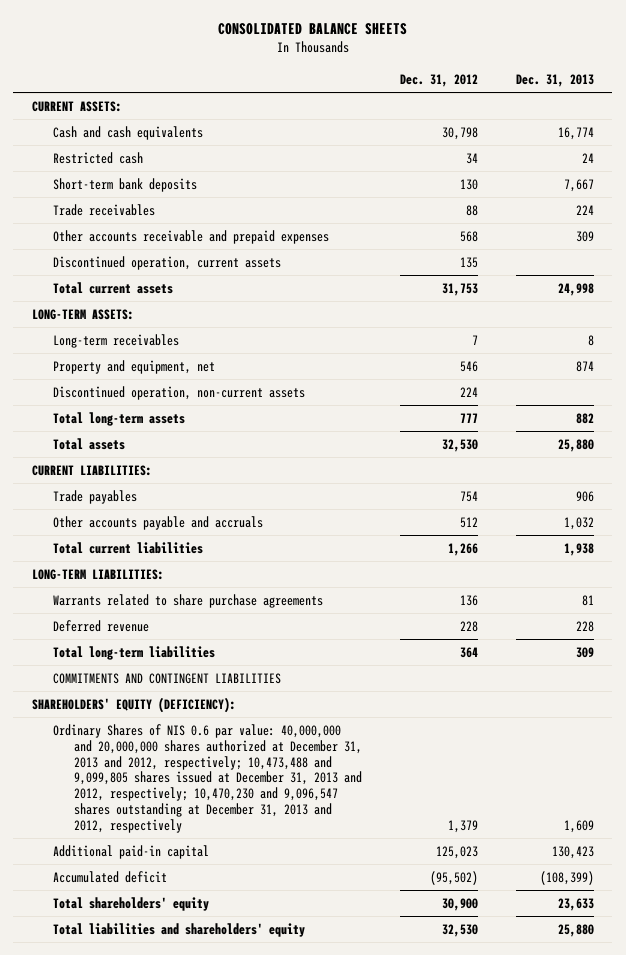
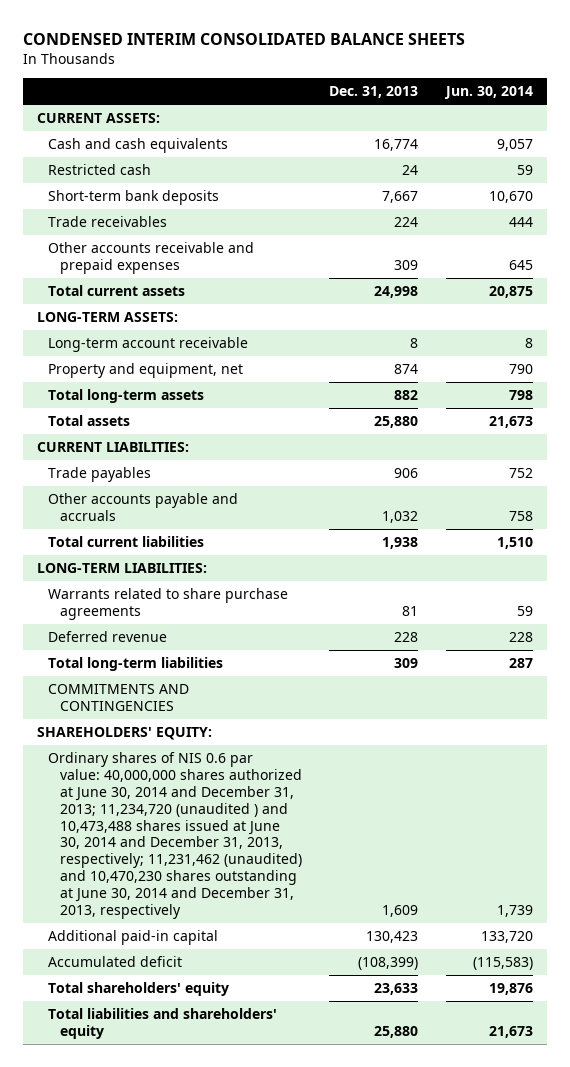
- CONSOLIDATED BALANCE SHEETS
+ CONDENSED INTERIM CONSOLIDATED BALANCE SHEETS
- | Dec. 31, 2012 | Dec. 31, 2013
+ | Dec. 31, 2013 | Jun. 30, 2014
- Discontinued operation, current assets | 135 |
- Long-term receivables | 7 | 8
+ Long-term account receivable | 8 | 8
- Discontinued operation, non-current assets | 224 |
- COMMITMENTS AND CONTINGENT LIABILITIES
- SHAREHOLDERS' EQUITY (DEFICIENCY):
- Ordinary Shares of NIS 0.6 par value: 40,000,000 and 20,000,000 shares authorized at December 31, 2013 and 2012, respectively; 10,473,488 and 9,099,805 shares issued at December 31, 2013 and 2012, respectively; 10,470,230 and 9,096,547 shares outstanding at December 31, 2013 and 2012, respectively | 1,379 | 1,609
+ COMMITMENTS AND CONTINGENCIES
+ SHAREHOLDERS' EQUITY:
+ Ordinary shares of NIS 0.6 par value: 40,000,000 shares authorized at June 30, 2014 and December 31, 2013; 11,234,720 (unaudited ) and 10,473,488 shares issued at June 30, 2014 and December 31, 2013, respectively; 11,231,462 (unaudited) and 10,470,230 shares outstanding at June 30, 2014 and December 31, 2013, respectively | 1,609 | 1,739

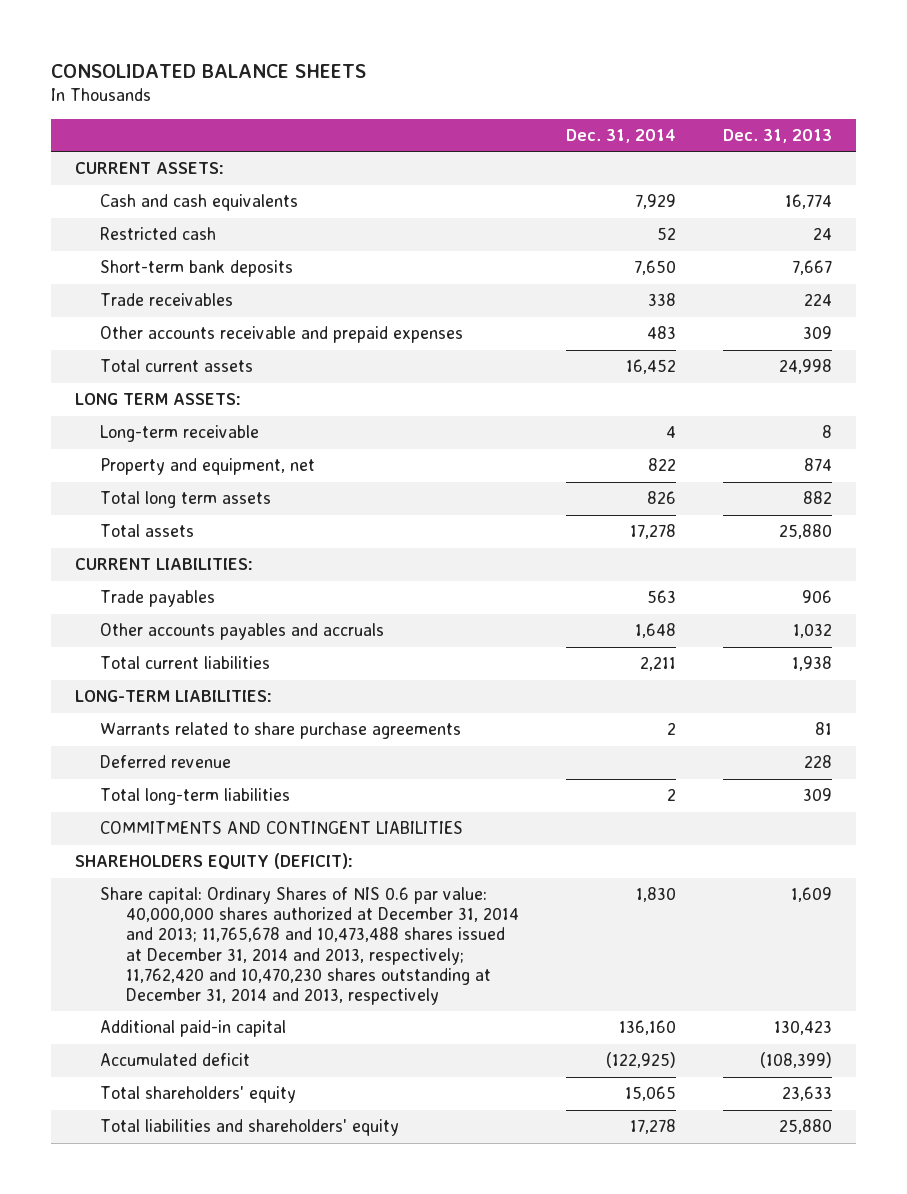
- CONDENSED INTERIM CONSOLIDATED BALANCE SHEETS
+ CONSOLIDATED BALANCE SHEETS
- | Dec. 31, 2013 | Jun. 30, 2014
+ | Dec. 31, 2014 | Dec. 31, 2013
- LONG-TERM ASSETS:
- Long-term account receivable | 8 | 8
+ LONG TERM ASSETS:
+ Long-term receivable | 4 | 8
- Total long-term assets | 882 | 798
+ Total long term assets | 826 | 882
- Other accounts payable and accruals | 1,032 | 758
+ Other accounts payables and accruals | 1,648 | 1,032
- COMMITMENTS AND CONTINGENCIES
- SHAREHOLDERS' EQUITY:
- Ordinary shares of NIS 0.6 par value: 40,000,000 shares authorized at June 30, 2014 and December 31, 2013; 11,234,720 (unaudited ) and 10,473,488 shares issued at June 30, 2014 and December 31, 2013, respectively; 11,231,462 (unaudited) and 10,470,230 shares outstanding at June 30, 2014 and December 31, 2013, respectively | 1,609 | 1,739
+ COMMITMENTS AND CONTINGENT LIABILITIES
+ SHAREHOLDERS EQUITY (DEFICIT):
+ Share capital: Ordinary Shares of NIS 0.6 par value: 40,000,000 shares authorized at December 31, 2014 and 2013; 11,765,678 and 10,473,488 shares issued at December 31, 2014 and 2013, respectively; 11,762,420 and 10,470,230 shares outstanding at December 31, 2014 and 2013, respectively | 1,830 | 1,609

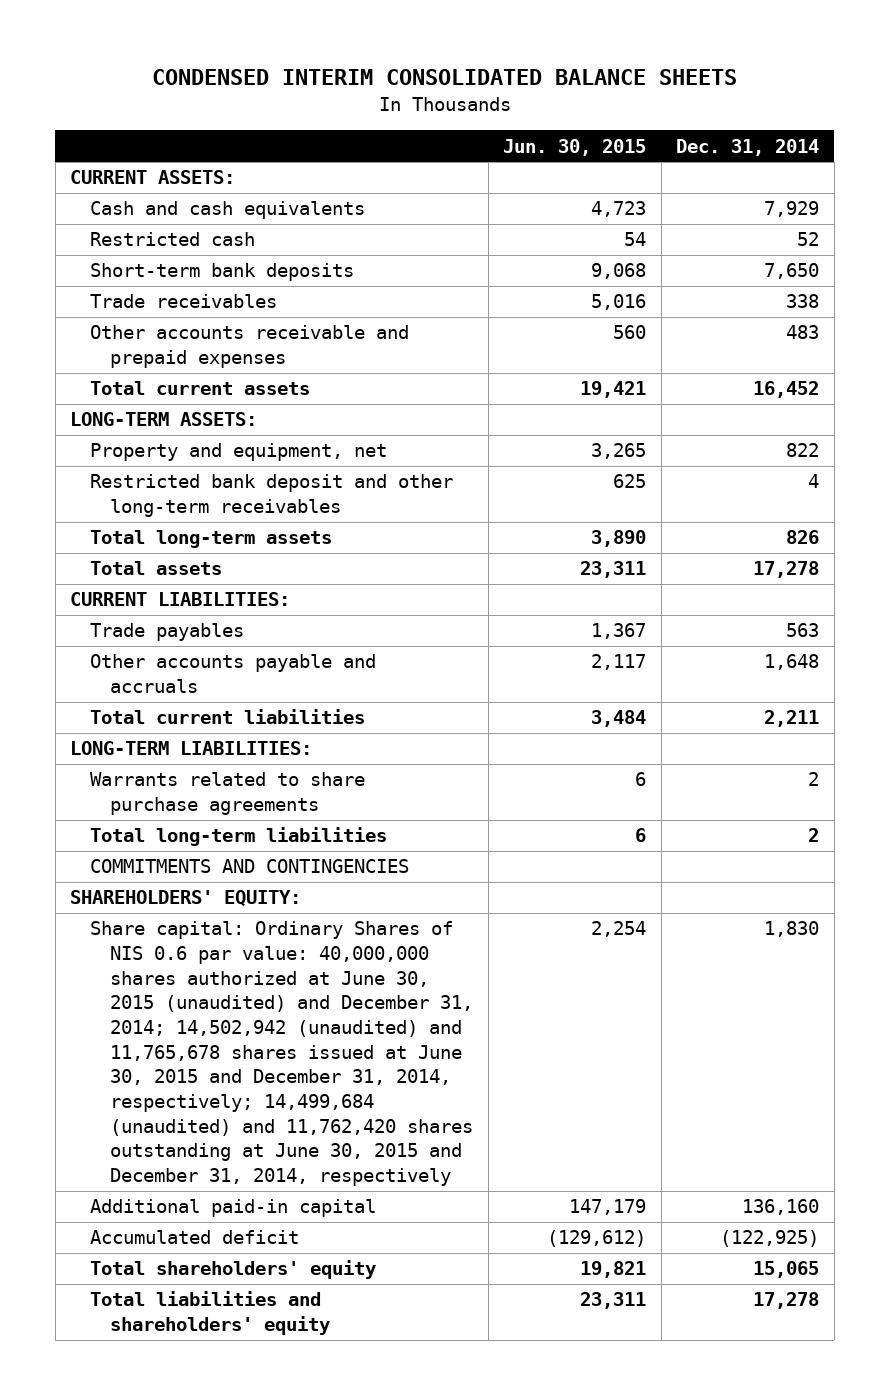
- CONSOLIDATED BALANCE SHEETS
+ CONDENSED INTERIM CONSOLIDATED BALANCE SHEETS
- | Dec. 31, 2014 | Dec. 31, 2013
+ | Jun. 30, 2015 | Dec. 31, 2014
- LONG TERM ASSETS:
- Long-term receivable | 4 | 8
+ LONG-TERM ASSETS:
- Total long term assets | 826 | 882
+ Restricted bank deposit and other long-term receivables | 625 | 4
+ Total long-term assets | 3,890 | 826
- Other accounts payables and accruals | 1,648 | 1,032
+ Other accounts payable and accruals | 2,117 | 1,648
- Deferred revenue | | 228
- COMMITMENTS AND CONTINGENT LIABILITIES
- SHAREHOLDERS EQUITY (DEFICIT):
- Share capital: Ordinary Shares of NIS 0.6 par value: 40,000,000 shares authorized at December 31, 2014 and 2013; 11,765,678 and 10,473,488 shares issued at December 31, 2014 and 2013, respectively; 11,762,420 and 10,470,230 shares outstanding at December 31, 2014 and 2013, respectively | 1,830 | 1,609
+ COMMITMENTS AND CONTINGENCIES
+ SHAREHOLDERS' EQUITY:
+ Share capital: Ordinary Shares of NIS 0.6 par value: 40,000,000 shares authorized at June 30, 2015 (unaudited) and December 31, 2014; 14,502,942 (unaudited) and 11,765,678 shares issued at June 30, 2015 and December 31, 2014, respectively; 14,499,684 (unaudited) and 11,762,420 shares outstanding at June 30, 2015 and December 31, 2014, respectively | 2,254 | 1,830

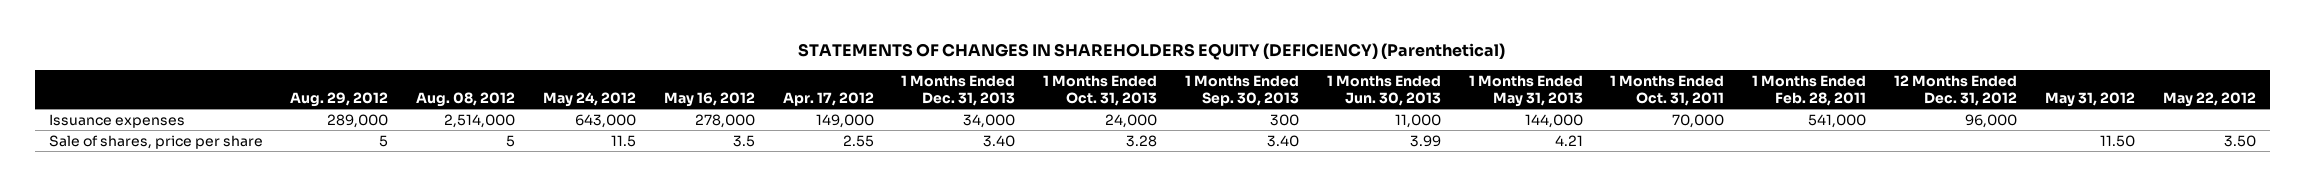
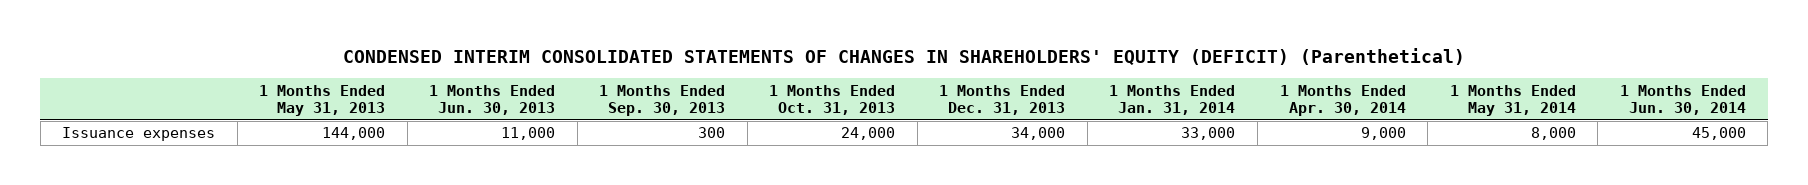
- STATEMENTS OF CHANGES IN SHAREHOLDERS EQUITY (DEFICIENCY) (Parenthetical)
+ CONDENSED INTERIM CONSOLIDATED STATEMENTS OF CHANGES IN SHAREHOLDERS' EQUITY (DEFICIT) (Parenthetical)
- | Aug. 29, 2012 | Aug. 08, 2012 | May 24, 2012 | May 16, 2012 | Apr. 17, 2012 | 1 Months Ended Dec. 31, 2013 | 1 Months Ended Oct. 31, 2013 | 1 Months Ended Sep. 30, 2013 | 1 Months Ended Jun. 30, 2013 | 1 Months Ended May 31, 2013 | 1 Months Ended Oct. 31, 2011 | 1 Months Ended Feb. 28, 2011 | 12 Months Ended Dec. 31, 2012 | May 31, 2012 | May 22, 2012
+ | 1 Months Ended May 31, 2013 | 1 Months Ended Jun. 30, 2013 | 1 Months Ended Sep. 30, 2013 | 1 Months Ended Oct. 31, 2013 | 1 Months Ended Dec. 31, 2013 | 1 Months Ended Jan. 31, 2014 | 1 Months Ended Apr. 30, 2014 | 1 Months Ended May 31, 2014 | 1 Months Ended Jun. 30, 2014
- Sale of shares, price per share | 5 | 5 | 11.5 | 3.5 | 2.55 | 3.40 | 3.28 | 3.40 | 3.99 | 4.21 | | | | 11.50 | 3.50

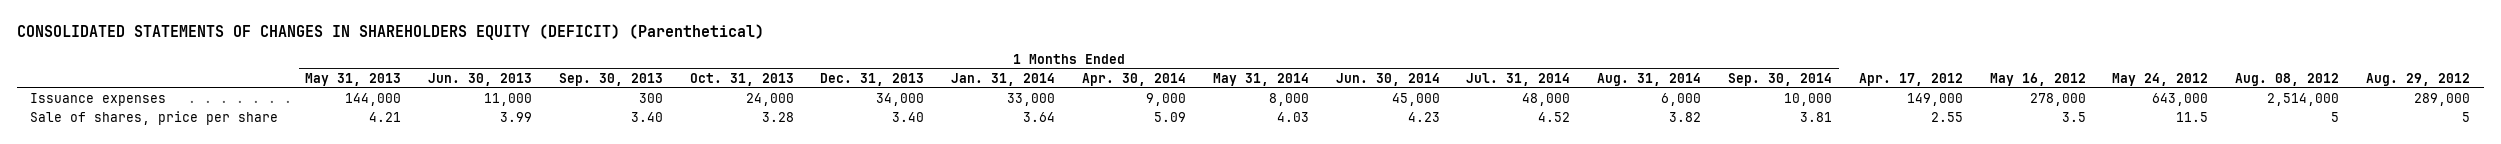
- CONDENSED INTERIM CONSOLIDATED STATEMENTS OF CHANGES IN SHAREHOLDERS' EQUITY (DEFICIT) (Parenthetical)
+ CONSOLIDATED STATEMENTS OF CHANGES IN SHAREHOLDERS EQUITY (DEFICIT) (Parenthetical)
- | 1 Months Ended May 31, 2013 | 1 Months Ended Jun. 30, 2013 | 1 Months Ended Sep. 30, 2013 | 1 Months Ended Oct. 31, 2013 | 1 Months Ended Dec. 31, 2013 | 1 Months Ended Jan. 31, 2014 | 1 Months Ended Apr. 30, 2014 | 1 Months Ended May 31, 2014 | 1 Months Ended Jun. 30, 2014
+ | 1 Months Ended May 31, 2013 | 1 Months Ended Jun. 30, 2013 | 1 Months Ended Sep. 30, 2013 | 1 Months Ended Oct. 31, 2013 | 1 Months Ended Dec. 31, 2013 | 1 Months Ended Jan. 31, 2014 | 1 Months Ended Apr. 30, 2014 | 1 Months Ended May 31, 2014 | 1 Months Ended Jun. 30, 2014 | 1 Months Ended Jul. 31, 2014 | 1 Months Ended Aug. 31, 2014 | 1 Months Ended Sep. 30, 2014 | Apr. 17, 2012 | May 16, 2012 | May 24, 2012 | Aug. 08, 2012 | Aug. 29, 2012
+ Sale of shares, price per share | 4.21 | 3.99 | 3.40 | 3.28 | 3.40 | 3.64 | 5.09 | 4.03 | 4.23 | 4.52 | 3.82 | 3.81 | 2.55 | 3.5 | 11.5 | 5 | 5

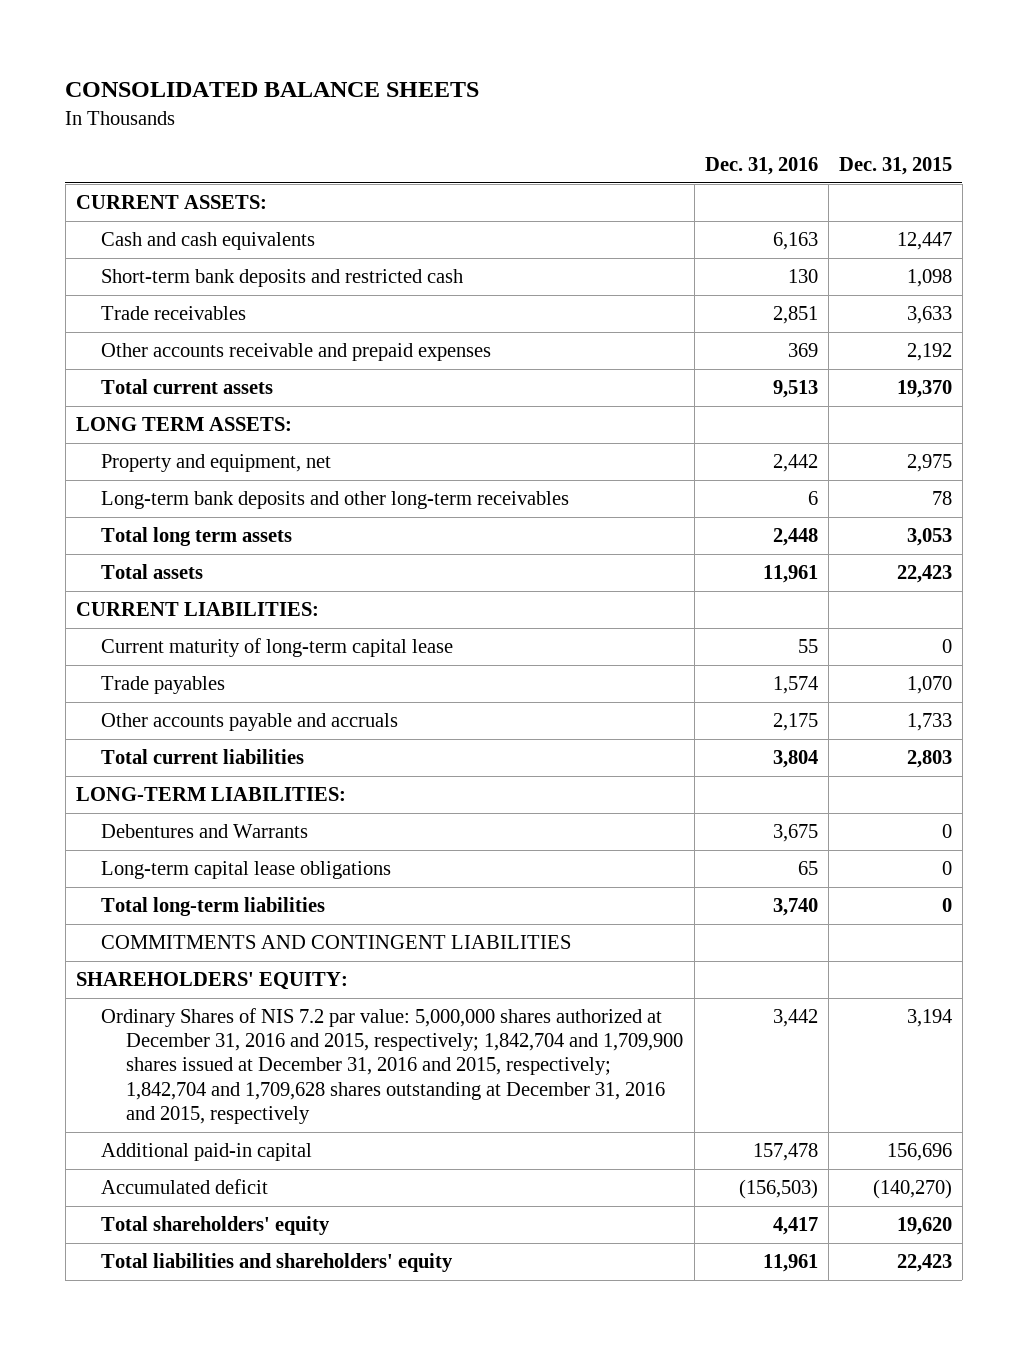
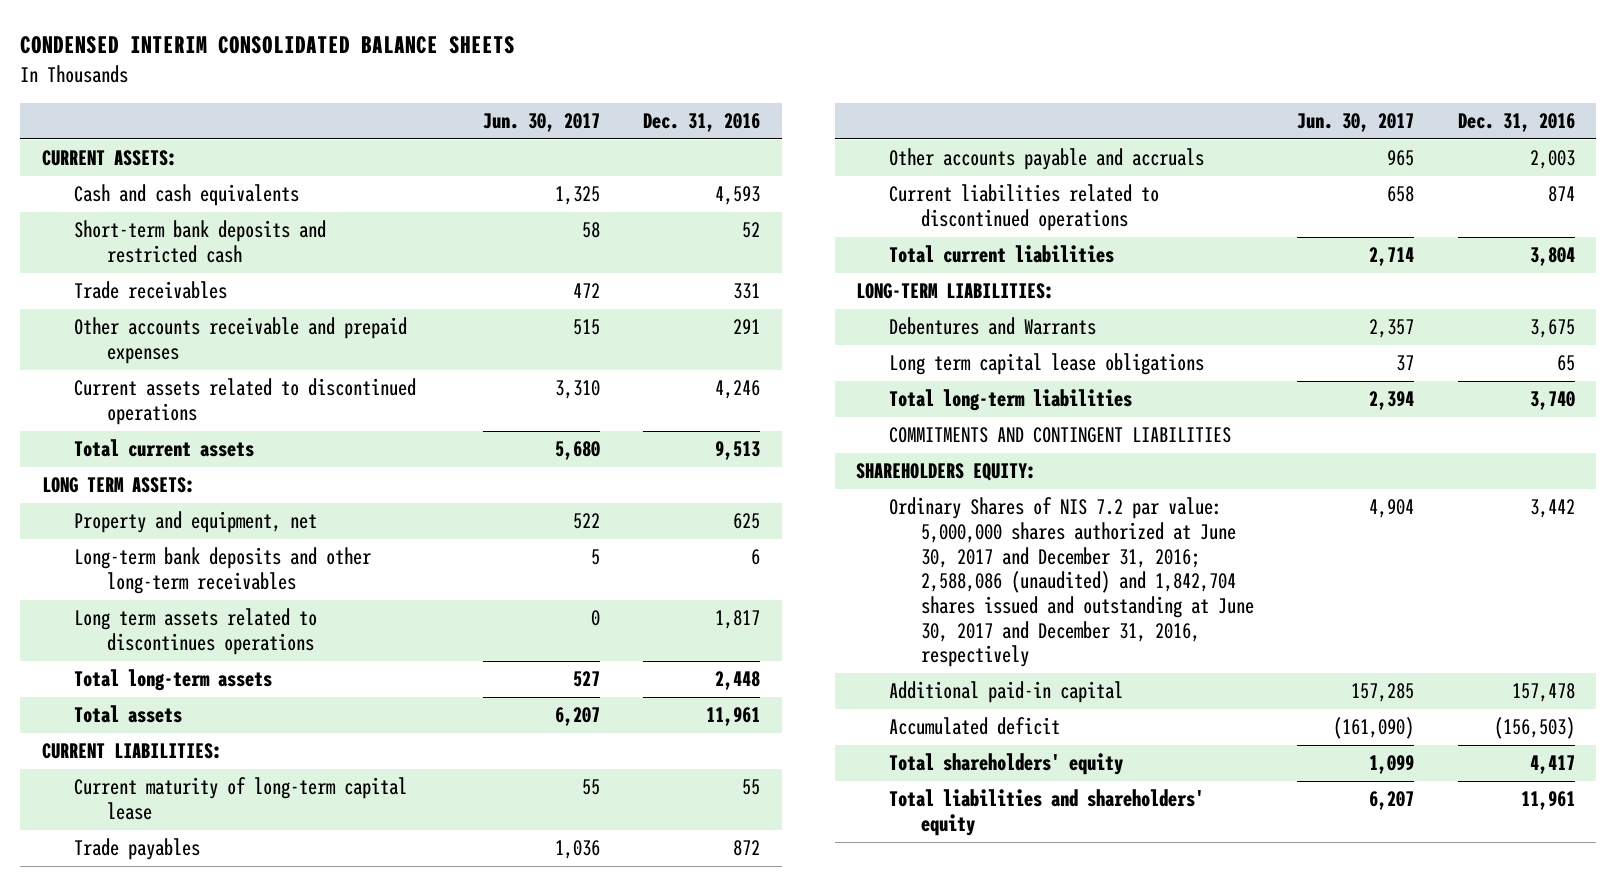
- CONSOLIDATED BALANCE SHEETS
+ CONDENSED INTERIM CONSOLIDATED BALANCE SHEETS
- | Dec. 31, 2016 | Dec. 31, 2015
+ | Jun. 30, 2017 | Dec. 31, 2016
- Cash and cash equivalents | 6,163 | 12,447
- Short-term bank deposits and restricted cash | 130 | 1,098
- Trade receivables | 2,851 | 3,633
- Other accounts receivable and prepaid expenses | 369 | 2,192
+ Cash and cash equivalents | 1,325 | 4,593
+ Short-term bank deposits and restricted cash | 58 | 52
+ Trade receivables | 472 | 331
+ Other accounts receivable and prepaid expenses | 515 | 291
+ Current assets related to discontinued operations | 3,310 | 4,246
- Property and equipment, net | 2,442 | 2,975
+ Property and equipment, net | 522 | 625
- Total long term assets | 2,448 | 3,053
+ Long term assets related to discontinues operations | 0 | 1,817
+ Total long-term assets | 527 | 2,448
- Trade payables | 1,574 | 1,070
- Other accounts payable and accruals | 2,175 | 1,733
+ Trade payables | 1,036 | 872
+ Other accounts payable and accruals | 965 | 2,003
+ Current liabilities related to discontinued operations | 658 | 874
- Long-term capital lease obligations | 65 | 0
+ Long term capital lease obligations | 37 | 65
- SHAREHOLDERS' EQUITY:
- Ordinary Shares of NIS 7.2 par value: 5,000,000 shares authorized at December 31, 2016 and 2015, respectively; 1,842,704 and 1,709,900 shares issued at December 31, 2016 and 2015, respectively; 1,842,704 and 1,709,628 shares outstanding at December 31, 2016 and 2015, respectively | 3,442 | 3,194
+ SHAREHOLDERS EQUITY:
+ Ordinary Shares of NIS 7.2 par value: 5,000,000 shares authorized at June 30, 2017 and December 31, 2016; 2,588,086 (unaudited) and 1,842,704 shares issued and outstanding at June 30, 2017 and December 31, 2016, respectively | 4,904 | 3,442

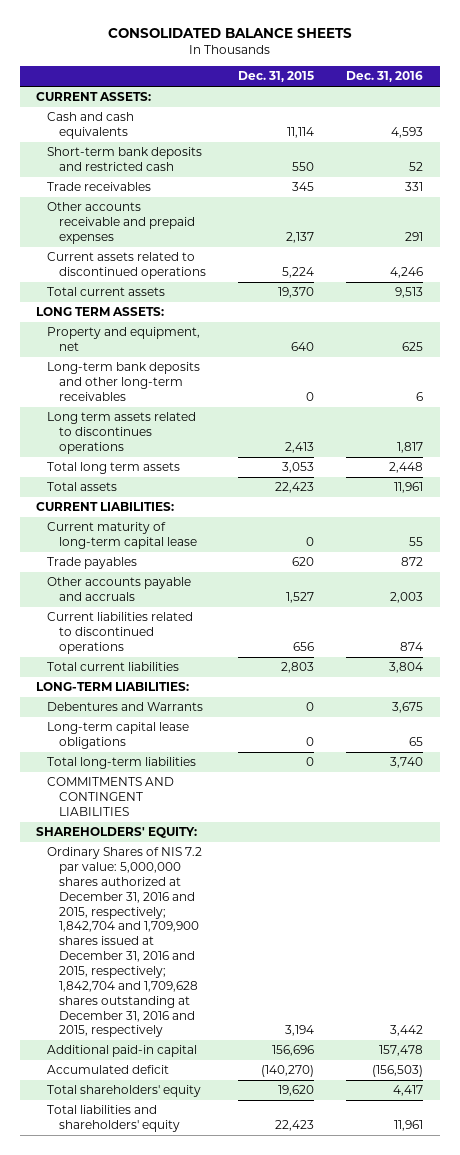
- CONDENSED INTERIM CONSOLIDATED BALANCE SHEETS
+ CONSOLIDATED BALANCE SHEETS
- | Jun. 30, 2017 | Dec. 31, 2016
+ | Dec. 31, 2015 | Dec. 31, 2016
- Total long-term assets | 527 | 2,448
+ Total long term assets | 3,053 | 2,448
- Long term capital lease obligations | 37 | 65
+ Long-term capital lease obligations | 0 | 65
- SHAREHOLDERS EQUITY:
- Ordinary Shares of NIS 7.2 par value: 5,000,000 shares authorized at June 30, 2017 and December 31, 2016; 2,588,086 (unaudited) and 1,842,704 shares issued and outstanding at June 30, 2017 and December 31, 2016, respectively | 4,904 | 3,442
+ SHAREHOLDERS' EQUITY:
+ Ordinary Shares of NIS 7.2 par value: 5,000,000 shares authorized at December 31, 2016 and 2015, respectively; 1,842,704 and 1,709,900 shares issued at December 31, 2016 and 2015, respectively; 1,842,704 and 1,709,628 shares outstanding at December 31, 2016 and 2015, respectively | 3,194 | 3,442

